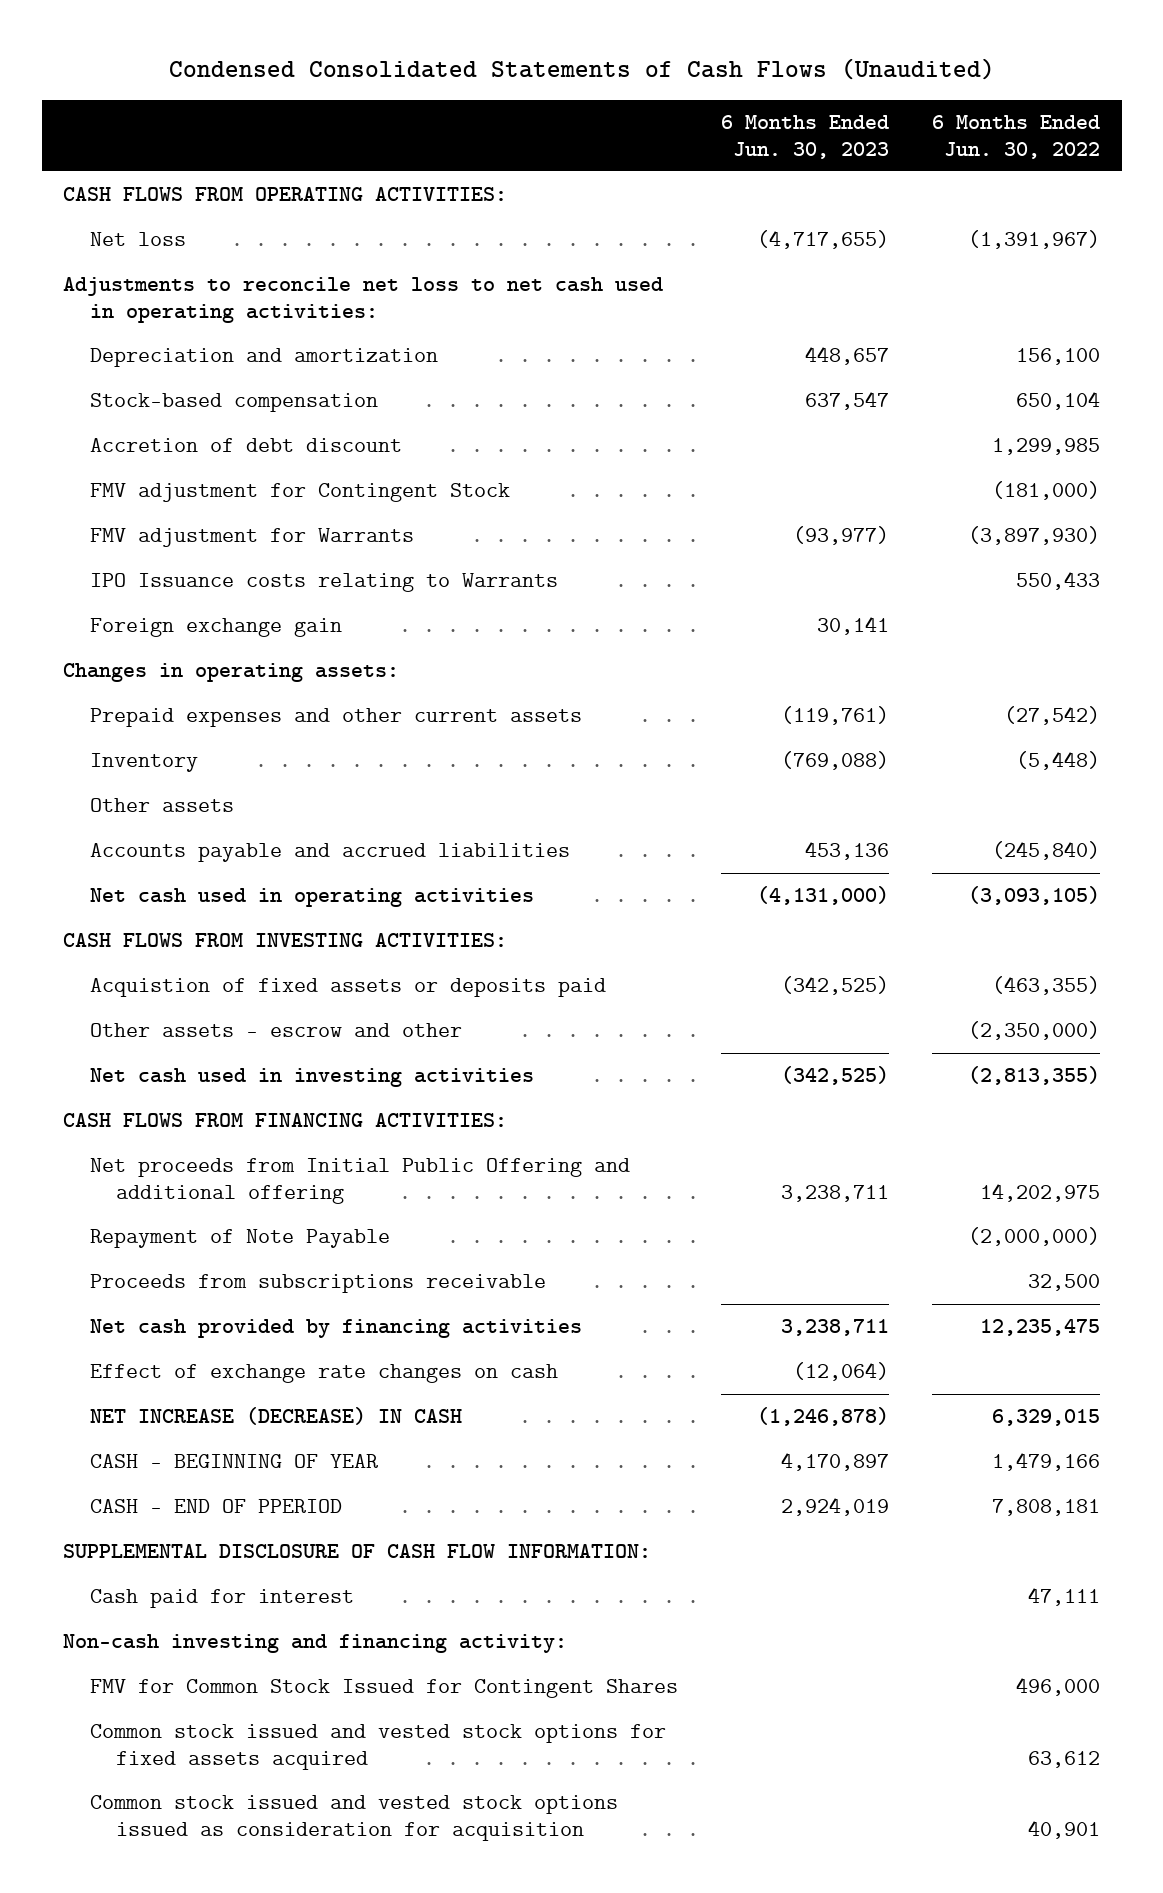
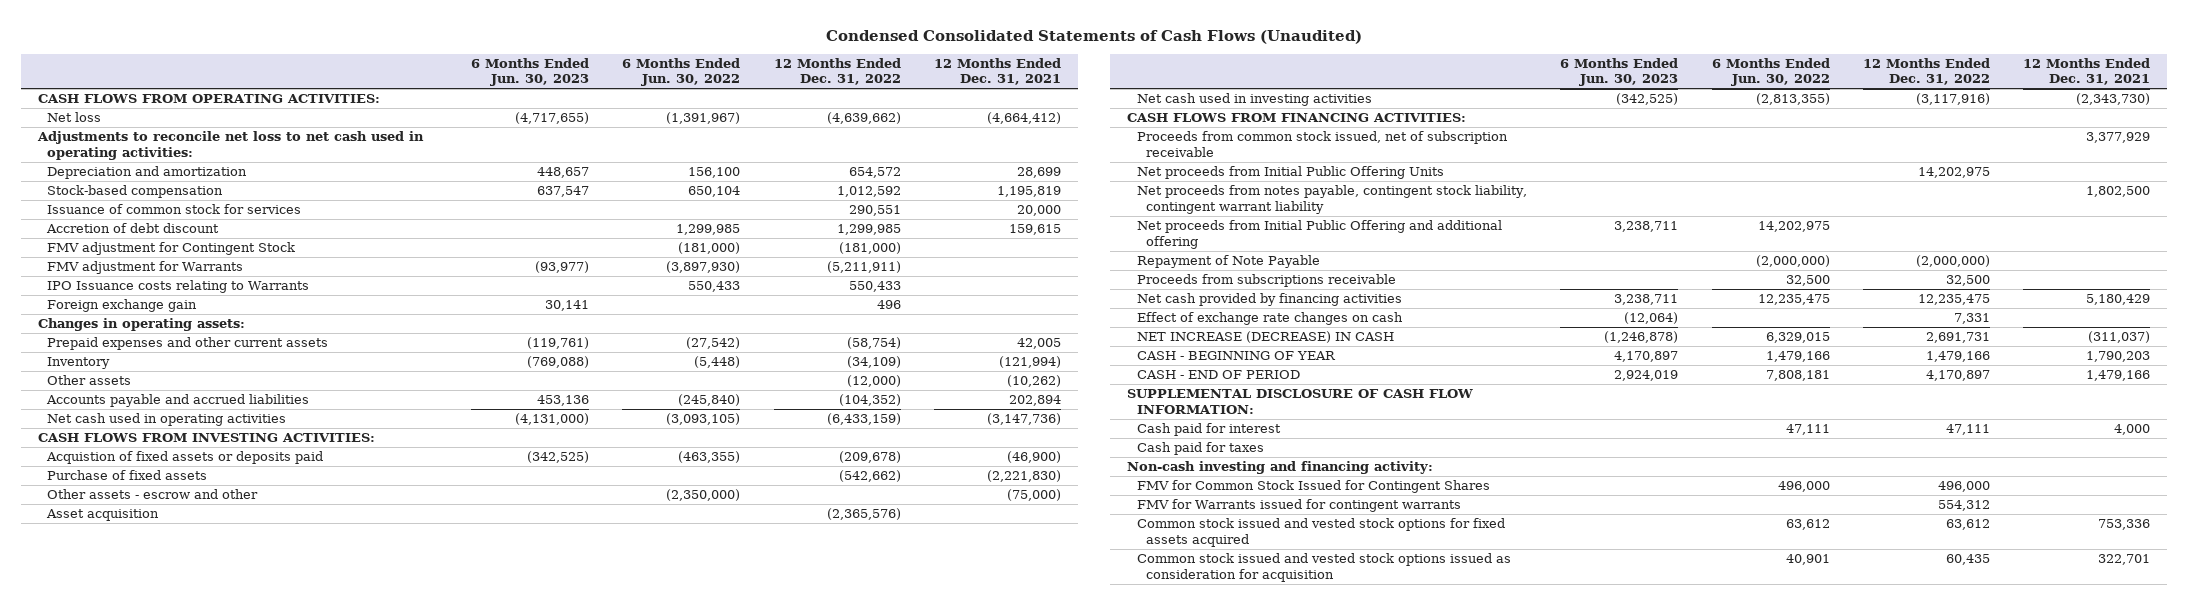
- | 6 Months Ended Jun. 30, 2023 | 6 Months Ended Jun. 30, 2022
+ | 6 Months Ended Jun. 30, 2023 | 6 Months Ended Jun. 30, 2022 | 12 Months Ended Dec. 31, 2022 | 12 Months Ended Dec. 31, 2021
+ Issuance of common stock for services | | | 290,551 | 20,000
+ Purchase of fixed assets | | | (542,662) | (2,221,830)
+ Asset acquisition | | | (2,365,576) |
+ Proceeds from common stock issued, net of subscription receivable | | | | 3,377,929
+ Net proceeds from Initial Public Offering Units | | | 14,202,975 |
+ Net proceeds from notes payable, contingent stock liability, contingent warrant liability | | | | 1,802,500
- CASH - END OF PPERIOD | 2,924,019 | 7,808,181
+ CASH - END OF PERIOD | 2,924,019 | 7,808,181 | 4,170,897 | 1,479,166
+ Cash paid for taxes
+ FMV for Warrants issued for contingent warrants | | | 554,312 |

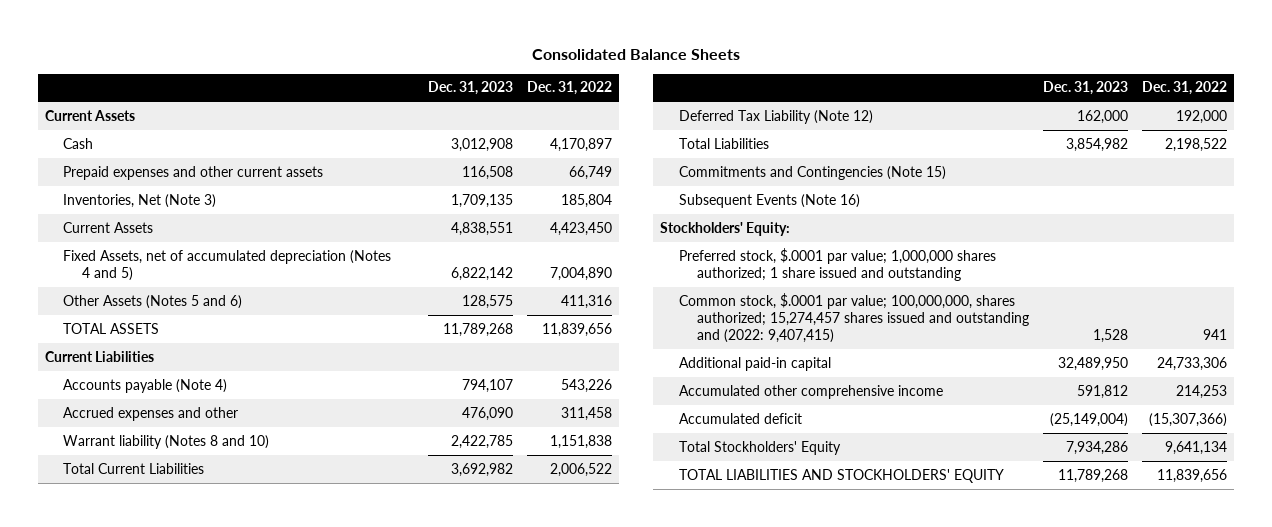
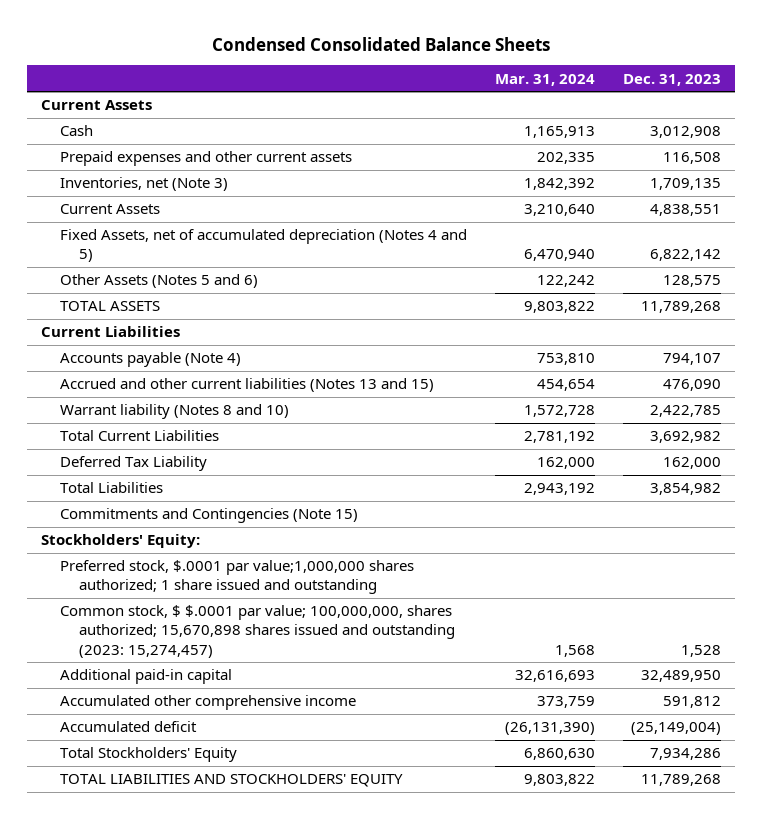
- Consolidated Balance Sheets
+ Condensed Consolidated Balance Sheets
- | Dec. 31, 2023 | Dec. 31, 2022
+ | Mar. 31, 2024 | Dec. 31, 2023
- Inventories, Net (Note 3) | 1,709,135 | 185,804
+ Inventories, net (Note 3) | 1,842,392 | 1,709,135
- Accrued expenses and other | 476,090 | 311,458
+ Accrued and other current liabilities (Notes 13 and 15) | 454,654 | 476,090
- Deferred Tax Liability (Note 12) | 162,000 | 192,000
+ Deferred Tax Liability | 162,000 | 162,000
- Subsequent Events (Note 16)
- Preferred stock, $.0001 par value; 1,000,000 shares authorized; 1 share issued and outstanding
- Common stock, $.0001 par value; 100,000,000, shares authorized; 15,274,457 shares issued and outstanding and (2022: 9,407,415) | 1,528 | 941
+ Preferred stock, $.0001 par value;1,000,000 shares authorized; 1 share issued and outstanding
+ Common stock, $ $.0001 par value; 100,000,000, shares authorized; 15,670,898 shares issued and outstanding (2023: 15,274,457) | 1,568 | 1,528

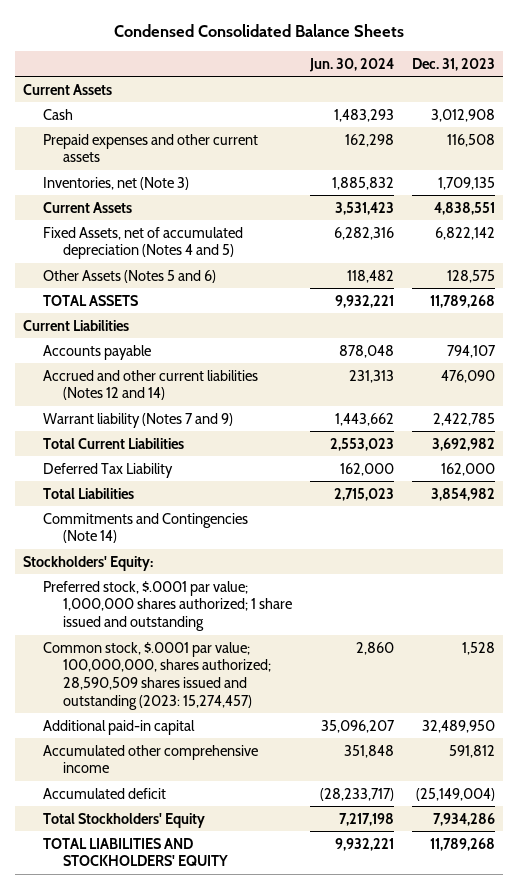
- | Mar. 31, 2024 | Dec. 31, 2023
+ | Jun. 30, 2024 | Dec. 31, 2023
- Accounts payable (Note 4) | 753,810 | 794,107
- Accrued and other current liabilities (Notes 13 and 15) | 454,654 | 476,090
- Warrant liability (Notes 8 and 10) | 1,572,728 | 2,422,785
+ Accounts payable | 878,048 | 794,107
+ Accrued and other current liabilities (Notes 12 and 14) | 231,313 | 476,090
+ Warrant liability (Notes 7 and 9) | 1,443,662 | 2,422,785
- Commitments and Contingencies (Note 15)
+ Commitments and Contingencies (Note 14)
- Preferred stock, $.0001 par value;1,000,000 shares authorized; 1 share issued and outstanding
- Common stock, $ $.0001 par value; 100,000,000, shares authorized; 15,670,898 shares issued and outstanding (2023: 15,274,457) | 1,568 | 1,528
+ Preferred stock, $.0001 par value; 1,000,000 shares authorized; 1 share issued and outstanding
+ Common stock, $.0001 par value; 100,000,000, shares authorized; 28,590,509 shares issued and outstanding (2023: 15,274,457) | 2,860 | 1,528

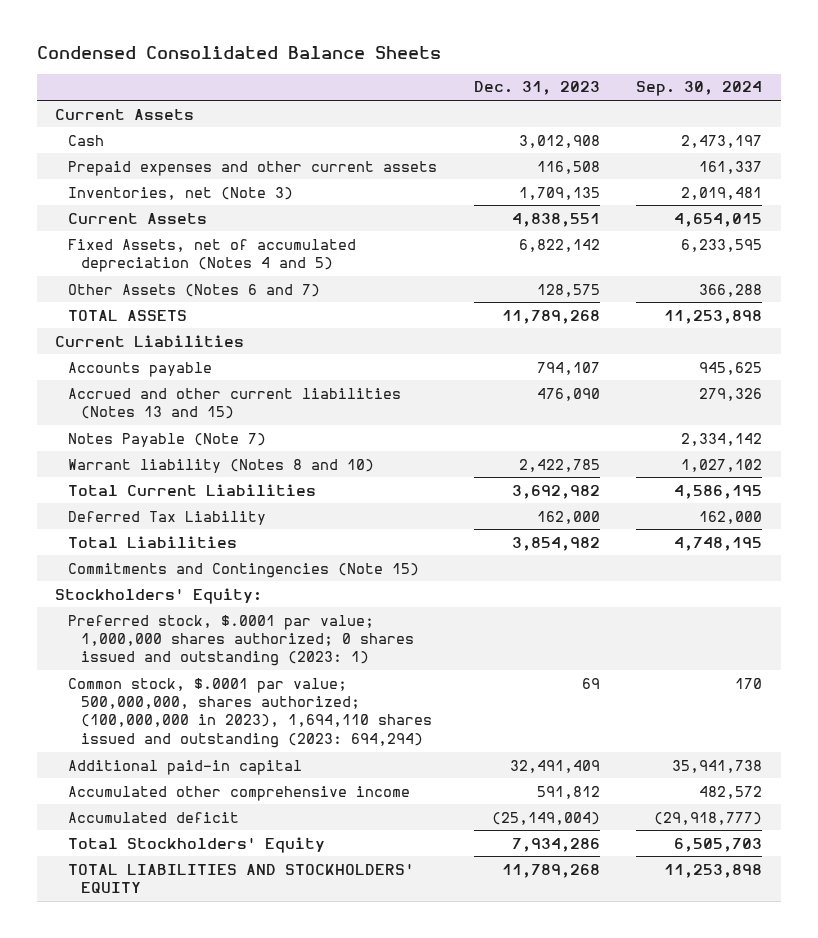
- | Jun. 30, 2024 | Dec. 31, 2023
+ | Dec. 31, 2023 | Sep. 30, 2024
- Other Assets (Notes 5 and 6) | 118,482 | 128,575
+ Other Assets (Notes 6 and 7) | 128,575 | 366,288
- Accrued and other current liabilities (Notes 12 and 14) | 231,313 | 476,090
- Warrant liability (Notes 7 and 9) | 1,443,662 | 2,422,785
+ Accrued and other current liabilities (Notes 13 and 15) | 476,090 | 279,326
+ Notes Payable (Note 7) | | 2,334,142
+ Warrant liability (Notes 8 and 10) | 2,422,785 | 1,027,102
- Commitments and Contingencies (Note 14)
+ Commitments and Contingencies (Note 15)
- Preferred stock, $.0001 par value; 1,000,000 shares authorized; 1 share issued and outstanding
- Common stock, $.0001 par value; 100,000,000, shares authorized; 28,590,509 shares issued and outstanding (2023: 15,274,457) | 2,860 | 1,528
- Additional paid-in capital | 35,096,207 | 32,489,950
+ Preferred stock, $.0001 par value; 1,000,000 shares authorized; 0 shares issued and outstanding (2023: 1)
+ Common stock, $.0001 par value; 500,000,000, shares authorized; (100,000,000 in 2023), 1,694,110 shares issued and outstanding (2023: 694,294) | 69 | 170
+ Additional paid-in capital | 32,491,409 | 35,941,738

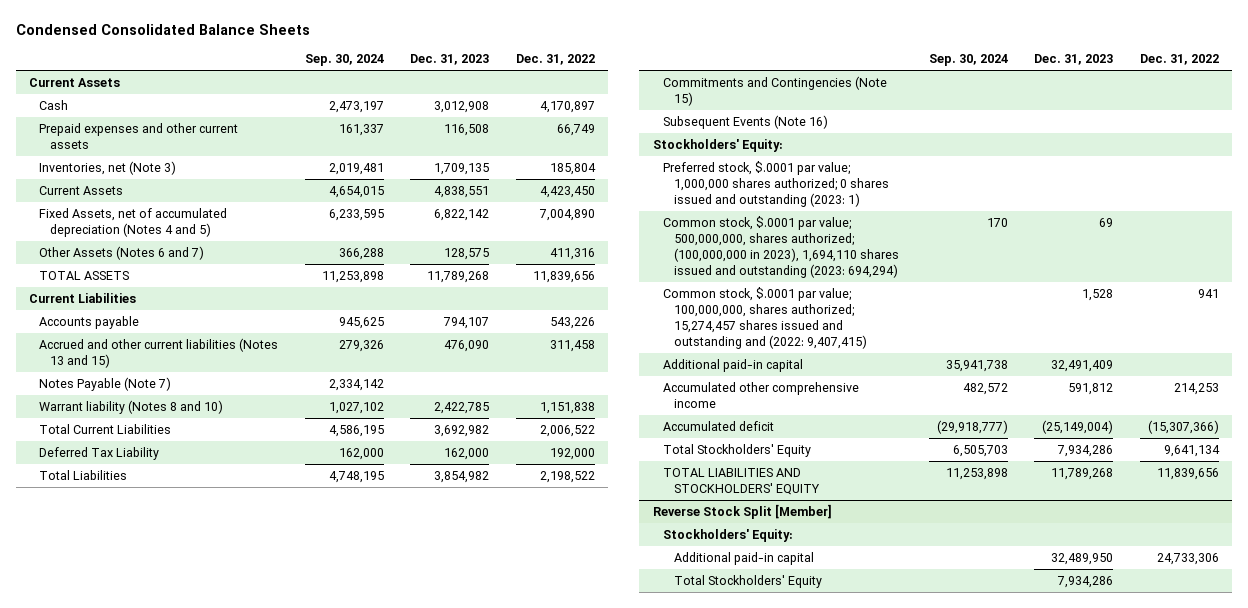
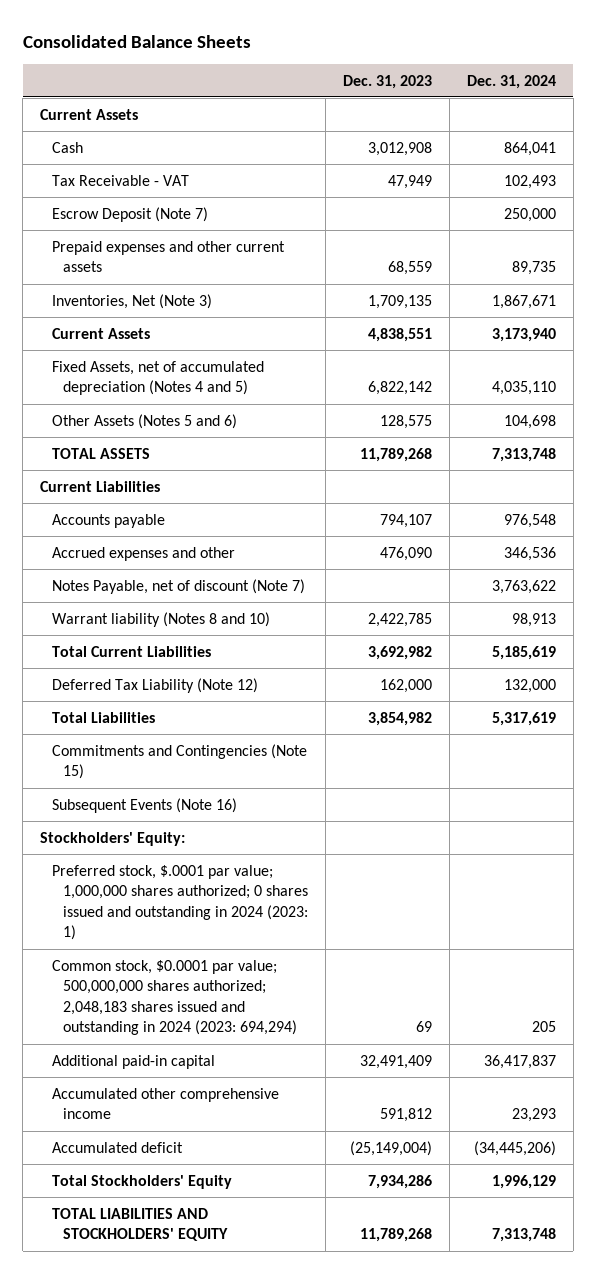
- Condensed Consolidated Balance Sheets
+ Consolidated Balance Sheets
- | Sep. 30, 2024 | Dec. 31, 2023 | Dec. 31, 2022
+ | Dec. 31, 2023 | Dec. 31, 2024
- Prepaid expenses and other current assets | 161,337 | 116,508 | 66,749
- Inventories, net (Note 3) | 2,019,481 | 1,709,135 | 185,804
+ Tax Receivable - VAT | 47,949 | 102,493
+ Escrow Deposit (Note 7) | | 250,000
+ Prepaid expenses and other current assets | 68,559 | 89,735
+ Inventories, Net (Note 3) | 1,709,135 | 1,867,671
- Other Assets (Notes 6 and 7) | 366,288 | 128,575 | 411,316
+ Other Assets (Notes 5 and 6) | 128,575 | 104,698
- Accrued and other current liabilities (Notes 13 and 15) | 279,326 | 476,090 | 311,458
- Notes Payable (Note 7) | 2,334,142 | |
+ Accrued expenses and other | 476,090 | 346,536
+ Notes Payable, net of discount (Note 7) | | 3,763,622
- Deferred Tax Liability | 162,000 | 162,000 | 192,000
+ Deferred Tax Liability (Note 12) | 162,000 | 132,000
- Preferred stock, $.0001 par value; 1,000,000 shares authorized; 0 shares issued and outstanding (2023: 1)
- Common stock, $.0001 par value; 500,000,000, shares authorized; (100,000,000 in 2023), 1,694,110 shares issued and outstanding (2023: 694,294) | 170 | 69 |
- Common stock, $.0001 par value; 100,000,000, shares authorized; 15,274,457 shares issued and outstanding and (2022: 9,407,415) | | 1,528 | 941
+ Preferred stock, $.0001 par value; 1,000,000 shares authorized; 0 shares issued and outstanding in 2024 (2023: 1)
+ Common stock, $0.0001 par value; 500,000,000 shares authorized; 2,048,183 shares issued and outstanding in 2024 (2023: 694,294) | 69 | 205
- Reverse Stock Split [Member]
- Stockholders' Equity:
- Additional paid-in capital | | 32,489,950 | 24,733,306
- Total Stockholders' Equity | | 7,934,286 |

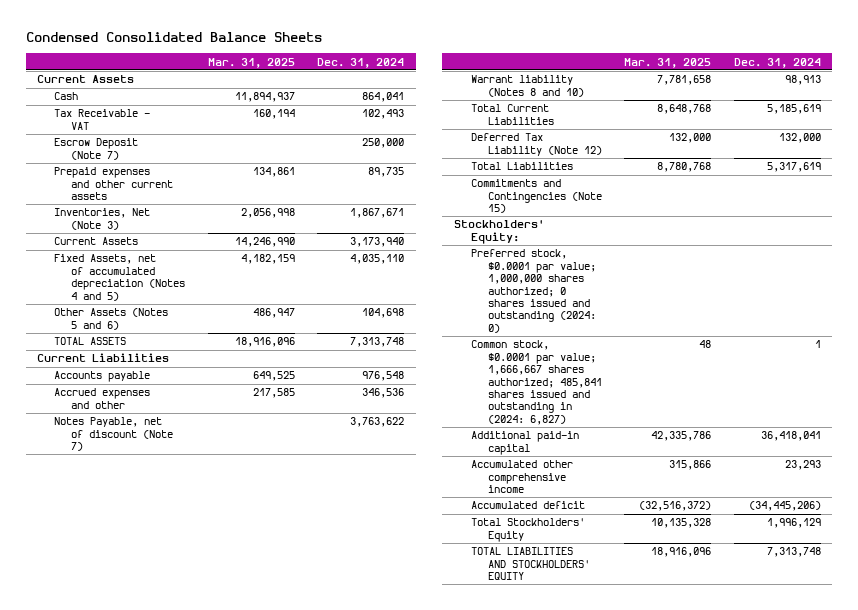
- Consolidated Balance Sheets
+ Condensed Consolidated Balance Sheets
- | Dec. 31, 2023 | Dec. 31, 2024
+ | Mar. 31, 2025 | Dec. 31, 2024
- Subsequent Events (Note 16)
- Preferred stock, $.0001 par value; 1,000,000 shares authorized; 0 shares issued and outstanding in 2024 (2023: 1)
- Common stock, $0.0001 par value; 500,000,000 shares authorized; 2,048,183 shares issued and outstanding in 2024 (2023: 694,294) | 69 | 205
- Additional paid-in capital | 32,491,409 | 36,417,837
+ Preferred stock, $0.0001 par value; 1,000,000 shares authorized; 0 shares issued and outstanding (2024: 0)
+ Common stock, $0.0001 par value; 1,666,667 shares authorized; 485,841 shares issued and outstanding in (2024: 6,827) | 48 | 1
+ Additional paid-in capital | 42,335,786 | 36,418,041

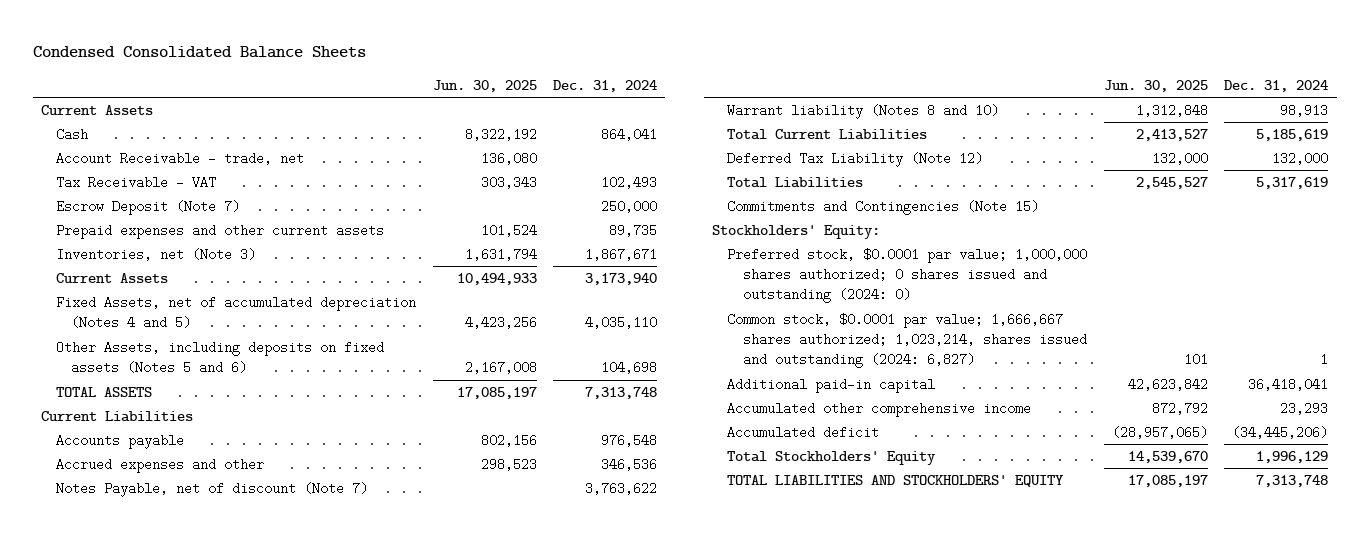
- | Mar. 31, 2025 | Dec. 31, 2024
+ | Jun. 30, 2025 | Dec. 31, 2024
+ Account Receivable - trade, net | 136,080 |
- Inventories, Net (Note 3) | 2,056,998 | 1,867,671
+ Inventories, net (Note 3) | 1,631,794 | 1,867,671
- Other Assets (Notes 5 and 6) | 486,947 | 104,698
+ Other Assets, including deposits on fixed assets (Notes 5 and 6) | 2,167,008 | 104,698
- Common stock, $0.0001 par value; 1,666,667 shares authorized; 485,841 shares issued and outstanding in (2024: 6,827) | 48 | 1
+ Common stock, $0.0001 par value; 1,666,667 shares authorized; 1,023,214, shares issued and outstanding (2024: 6,827) | 101 | 1

